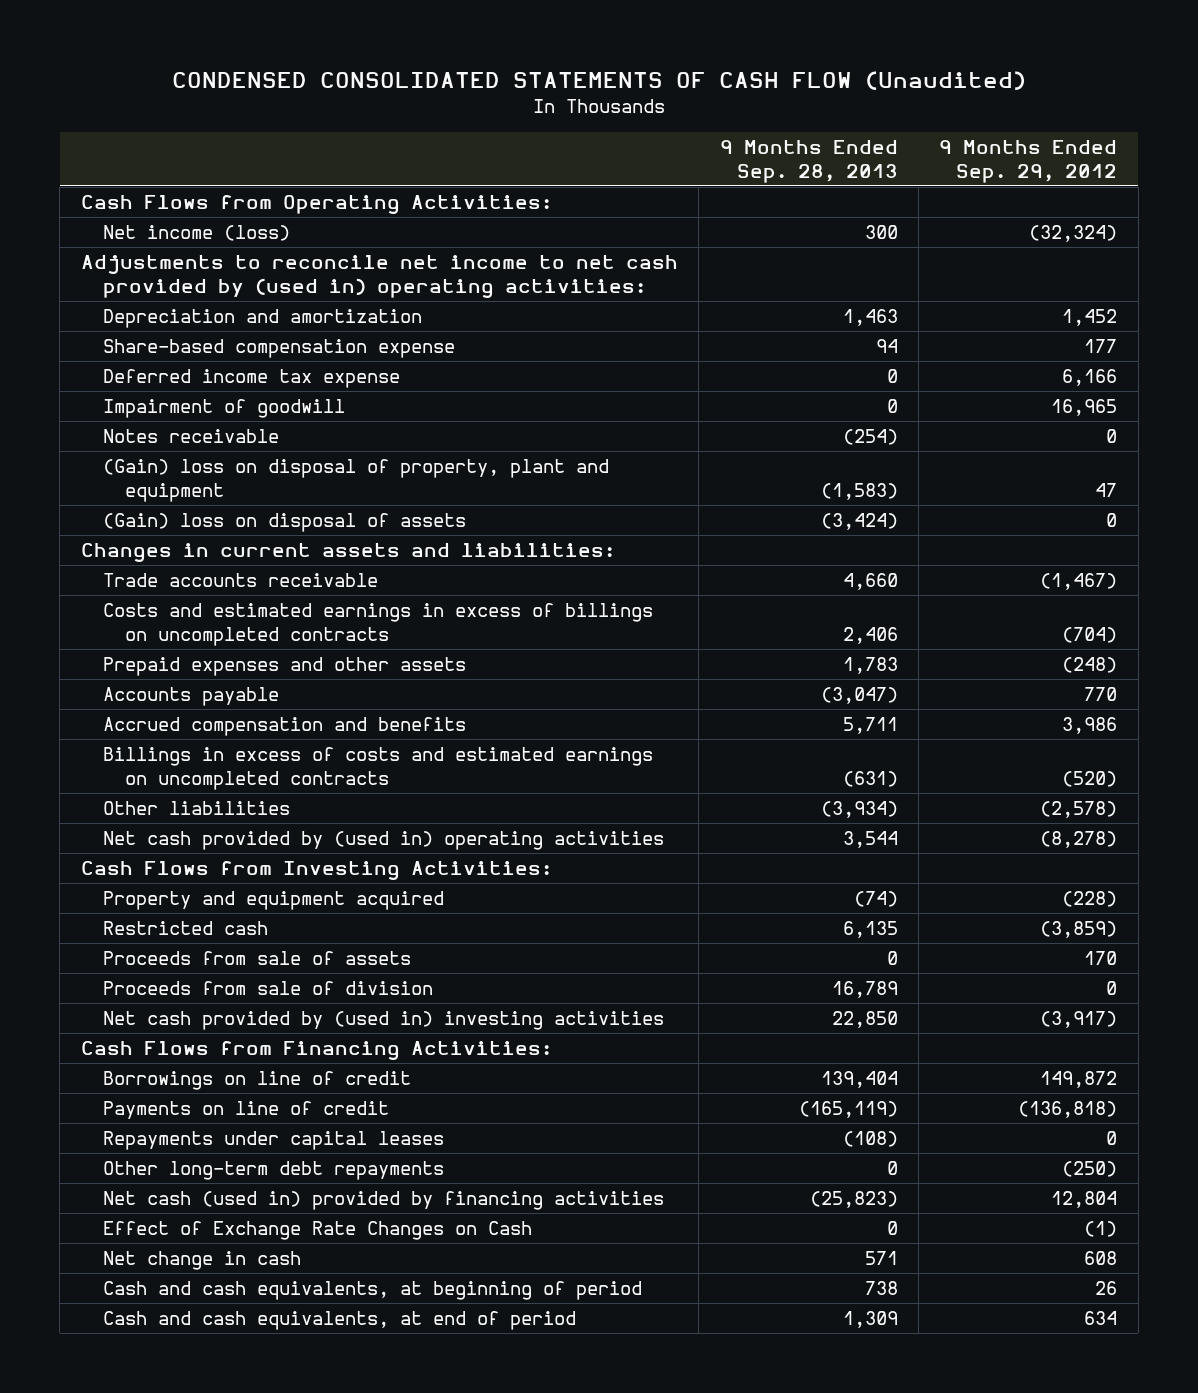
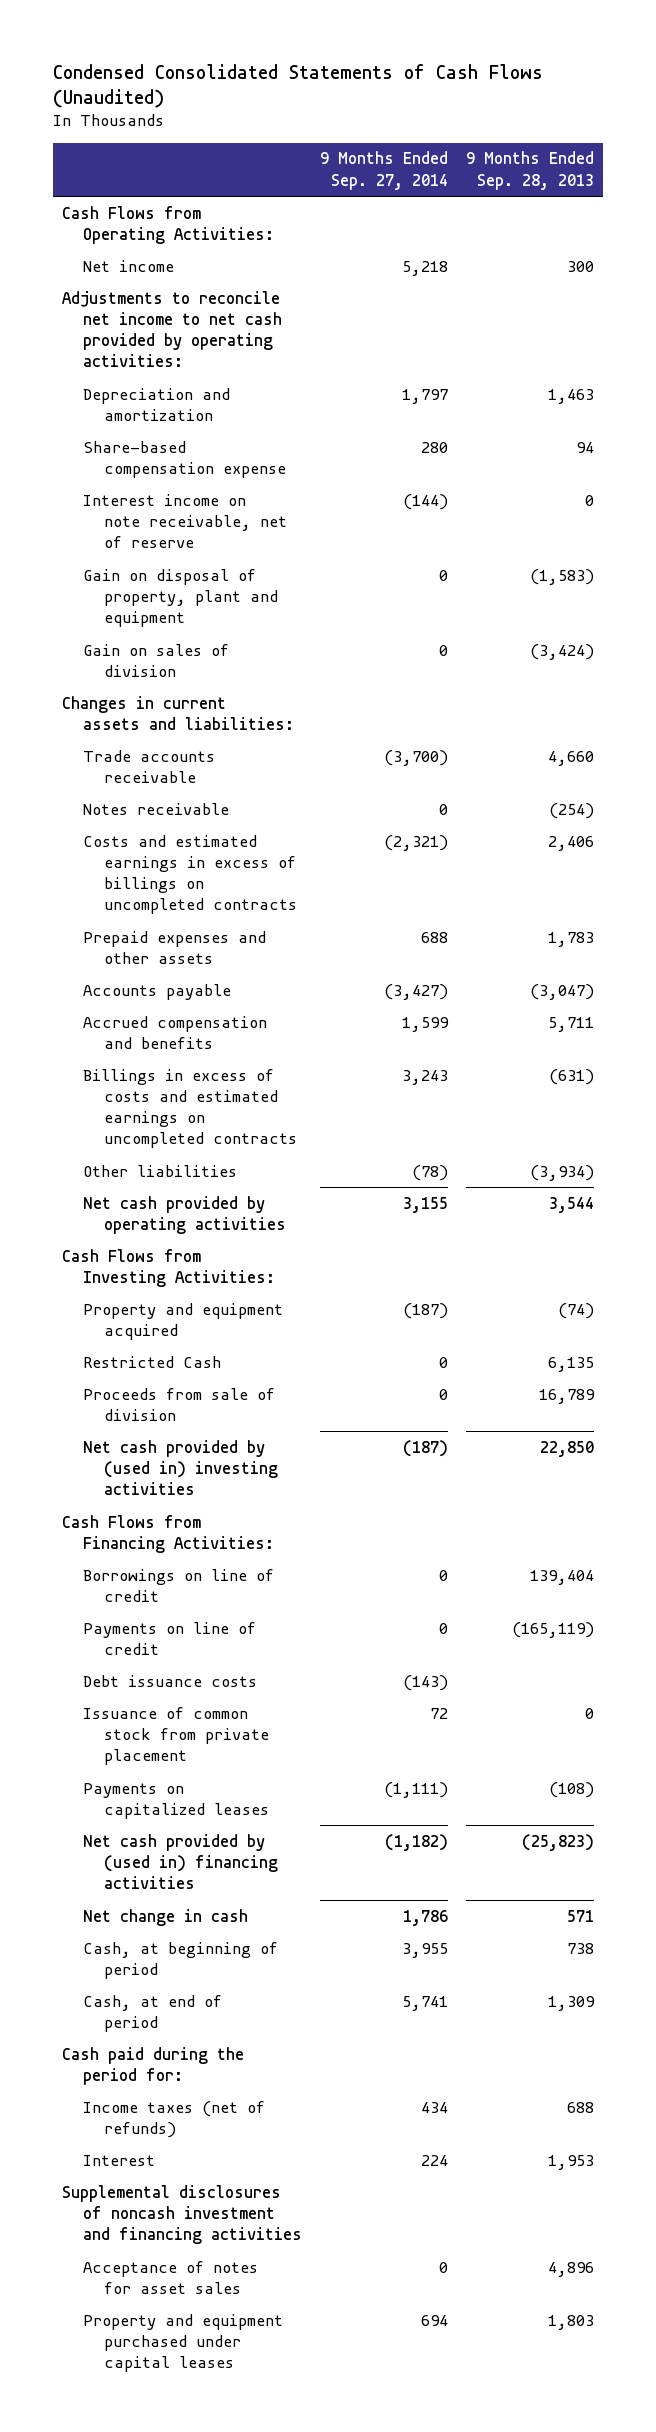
- CONDENSED CONSOLIDATED STATEMENTS OF CASH FLOW (Unaudited)
+ Condensed Consolidated Statements of Cash Flows (Unaudited)
- | 9 Months Ended Sep. 28, 2013 | 9 Months Ended Sep. 29, 2012
+ | 9 Months Ended Sep. 27, 2014 | 9 Months Ended Sep. 28, 2013
- Net income (loss) | 300 | (32,324)
- Adjustments to reconcile net income to net cash provided by (used in) operating activities:
+ Net income | 5,218 | 300
+ Adjustments to reconcile net income to net cash provided by operating activities:
- Deferred income tax expense | 0 | 6,166
- Impairment of goodwill | 0 | 16,965
- (Gain) loss on disposal of property, plant and equipment | (1,583) | 47
- (Gain) loss on disposal of assets | (3,424) | 0
+ Interest income on note receivable, net of reserve | (144) | 0
+ Gain on disposal of property, plant and equipment | 0 | (1,583)
+ Gain on sales of division | 0 | (3,424)
moved down: Notes receivable | 0 | (254)
- Net cash provided by (used in) operating activities | 3,544 | (8,278)
+ Net cash provided by operating activities | 3,155 | 3,544
- Restricted cash | 6,135 | (3,859)
- Proceeds from sale of assets | 0 | 170
+ Restricted Cash | 0 | 6,135
- Repayments under capital leases | (108) | 0
- Other long-term debt repayments | 0 | (250)
- Net cash (used in) provided by financing activities | (25,823) | 12,804
- Effect of Exchange Rate Changes on Cash | 0 | (1)
+ Debt issuance costs | (143) |
+ Issuance of common stock from private placement | 72 | 0
+ Payments on capitalized leases | (1,111) | (108)
+ Net cash provided by (used in) financing activities | (1,182) | (25,823)
- Cash and cash equivalents, at beginning of period | 738 | 26
- Cash and cash equivalents, at end of period | 1,309 | 634
+ Cash, at beginning of period | 3,955 | 738
+ Cash, at end of period | 5,741 | 1,309
+ Cash paid during the period for:
+ Income taxes (net of refunds) | 434 | 688
+ Interest | 224 | 1,953
+ Supplemental disclosures of noncash investment and financing activities
+ Acceptance of notes for asset sales | 0 | 4,896
+ Property and equipment purchased under capital leases | 694 | 1,803

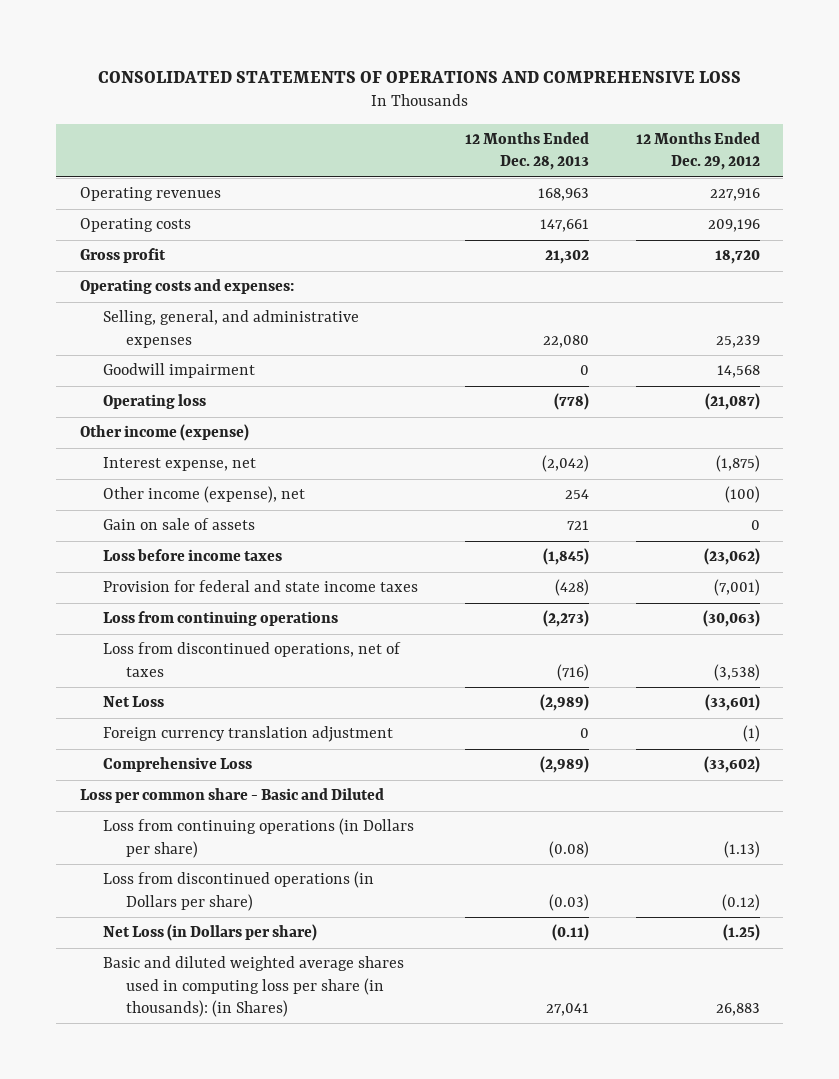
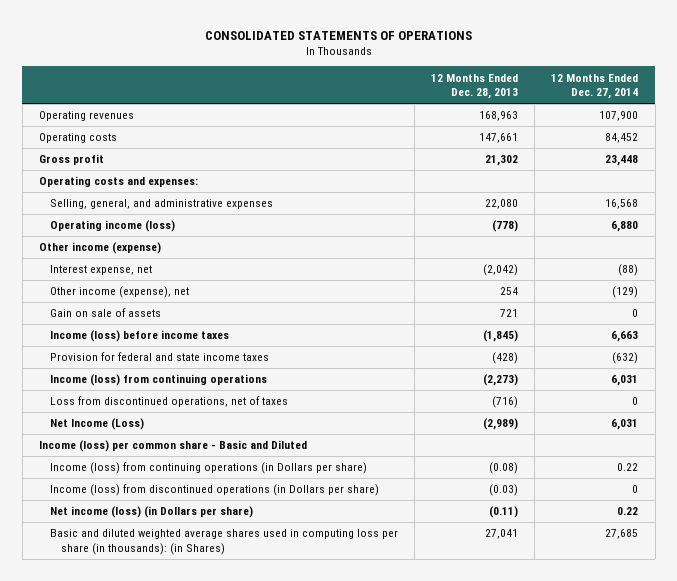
- CONSOLIDATED STATEMENTS OF OPERATIONS AND COMPREHENSIVE LOSS
+ CONSOLIDATED STATEMENTS OF OPERATIONS
- | 12 Months Ended Dec. 28, 2013 | 12 Months Ended Dec. 29, 2012
+ | 12 Months Ended Dec. 28, 2013 | 12 Months Ended Dec. 27, 2014
- Goodwill impairment | 0 | 14,568
- Operating loss | (778) | (21,087)
+ Operating income (loss) | (778) | 6,880
- Loss before income taxes | (1,845) | (23,062)
+ Income (loss) before income taxes | (1,845) | 6,663
- Loss from continuing operations | (2,273) | (30,063)
+ Income (loss) from continuing operations | (2,273) | 6,031
- Net Loss | (2,989) | (33,601)
- Foreign currency translation adjustment | 0 | (1)
- Comprehensive Loss | (2,989) | (33,602)
- Loss per common share - Basic and Diluted
- Loss from continuing operations (in Dollars per share) | (0.08) | (1.13)
- Loss from discontinued operations (in Dollars per share) | (0.03) | (0.12)
- Net Loss (in Dollars per share) | (0.11) | (1.25)
+ Net Income (Loss) | (2,989) | 6,031
+ Income (loss) per common share - Basic and Diluted
+ Income (loss) from continuing operations (in Dollars per share) | (0.08) | 0.22
+ Income (loss) from discontinued operations (in Dollars per share) | (0.03) | 0
+ Net income (loss) (in Dollars per share) | (0.11) | 0.22

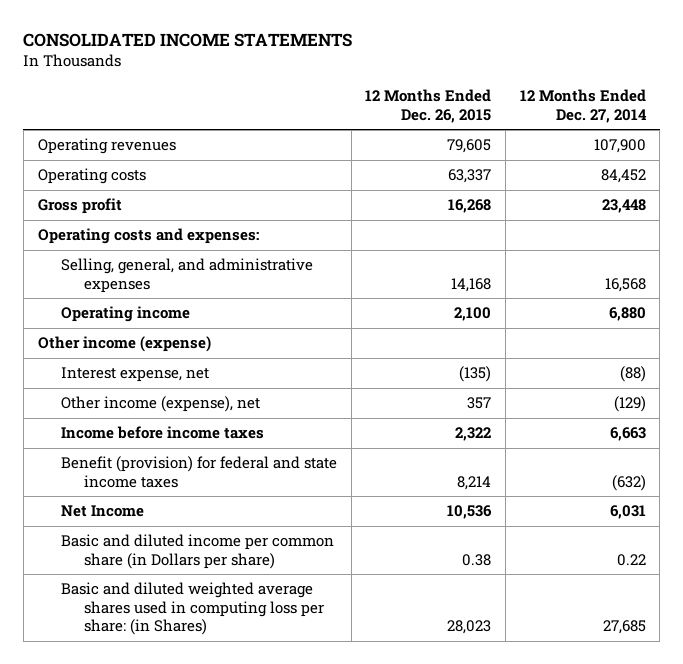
- CONSOLIDATED STATEMENTS OF OPERATIONS
+ CONSOLIDATED INCOME STATEMENTS
- | 12 Months Ended Dec. 28, 2013 | 12 Months Ended Dec. 27, 2014
+ | 12 Months Ended Dec. 26, 2015 | 12 Months Ended Dec. 27, 2014
- Operating income (loss) | (778) | 6,880
+ Operating income | 2,100 | 6,880
- Gain on sale of assets | 721 | 0
- Income (loss) before income taxes | (1,845) | 6,663
- Provision for federal and state income taxes | (428) | (632)
- Income (loss) from continuing operations | (2,273) | 6,031
- Loss from discontinued operations, net of taxes | (716) | 0
- Net Income (Loss) | (2,989) | 6,031
- Income (loss) per common share - Basic and Diluted
- Income (loss) from continuing operations (in Dollars per share) | (0.08) | 0.22
- Income (loss) from discontinued operations (in Dollars per share) | (0.03) | 0
- Net income (loss) (in Dollars per share) | (0.11) | 0.22
- Basic and diluted weighted average shares used in computing loss per share (in thousands): (in Shares) | 27,041 | 27,685
+ Income before income taxes | 2,322 | 6,663
+ Benefit (provision) for federal and state income taxes | 8,214 | (632)
+ Net Income | 10,536 | 6,031
+ Basic and diluted income per common share (in Dollars per share) | 0.38 | 0.22
+ Basic and diluted weighted average shares used in computing loss per share: (in Shares) | 28,023 | 27,685

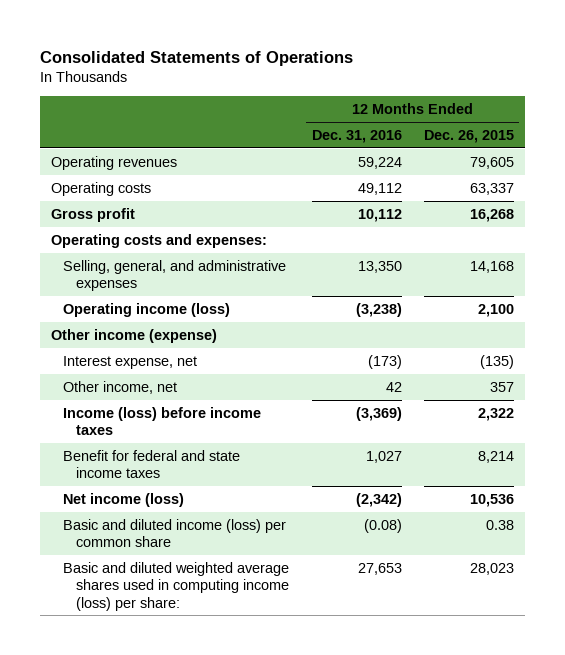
- CONSOLIDATED INCOME STATEMENTS
+ Consolidated Statements of Operations
- | 12 Months Ended Dec. 26, 2015 | 12 Months Ended Dec. 27, 2014
+ | 12 Months Ended Dec. 31, 2016 | 12 Months Ended Dec. 26, 2015
- Operating income | 2,100 | 6,880
+ Operating income (loss) | (3,238) | 2,100
- Other income (expense), net | 357 | (129)
- Income before income taxes | 2,322 | 6,663
- Benefit (provision) for federal and state income taxes | 8,214 | (632)
- Net Income | 10,536 | 6,031
- Basic and diluted income per common share (in Dollars per share) | 0.38 | 0.22
- Basic and diluted weighted average shares used in computing loss per share: (in Shares) | 28,023 | 27,685
+ Other income, net | 42 | 357
+ Income (loss) before income taxes | (3,369) | 2,322
+ Benefit for federal and state income taxes | 1,027 | 8,214
+ Net income (loss) | (2,342) | 10,536
+ Basic and diluted income (loss) per common share | (0.08) | 0.38
+ Basic and diluted weighted average shares used in computing income (loss) per share: | 27,653 | 28,023

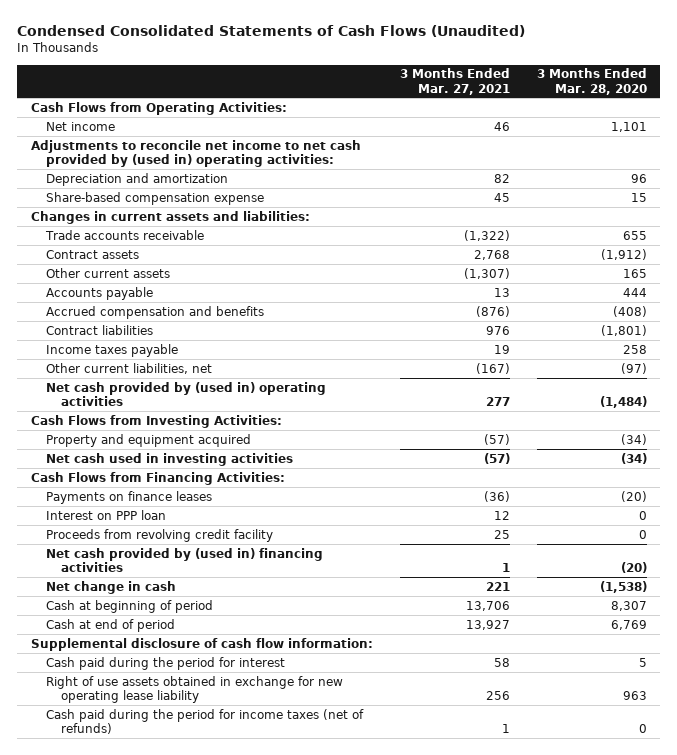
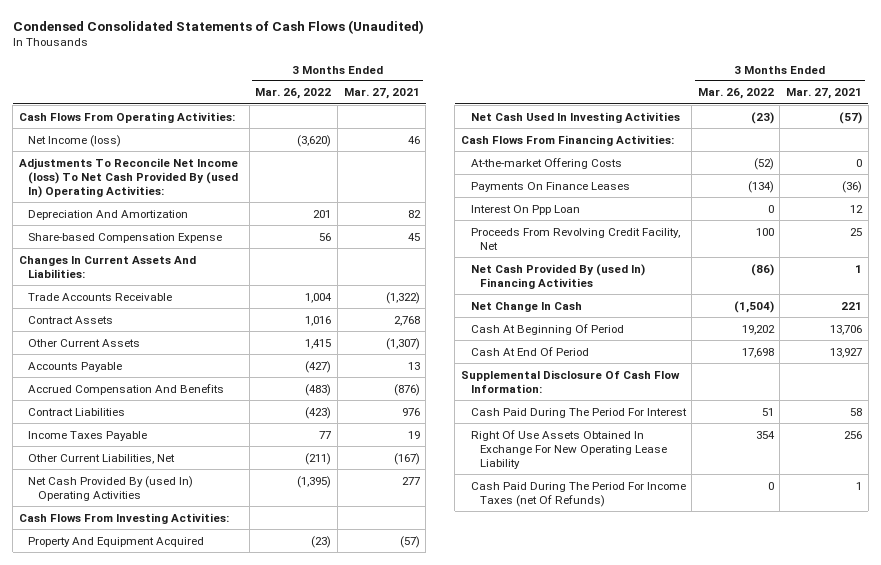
- | 3 Months Ended Mar. 27, 2021 | 3 Months Ended Mar. 28, 2020
+ | 3 Months Ended Mar. 26, 2022 | 3 Months Ended Mar. 27, 2021
- Cash Flows from Operating Activities:
- Net income | 46 | 1,101
- Adjustments to reconcile net income to net cash provided by (used in) operating activities:
- Depreciation and amortization | 82 | 96
- Share-based compensation expense | 45 | 15
- Changes in current assets and liabilities:
- Trade accounts receivable | (1,322) | 655
- Contract assets | 2,768 | (1,912)
- Other current assets | (1,307) | 165
- Accounts payable | 13 | 444
- Accrued compensation and benefits | (876) | (408)
- Contract liabilities | 976 | (1,801)
- Income taxes payable | 19 | 258
- Other current liabilities, net | (167) | (97)
- Net cash provided by (used in) operating activities | 277 | (1,484)
- Cash Flows from Investing Activities:
- Property and equipment acquired | (57) | (34)
- Net cash used in investing activities | (57) | (34)
- Cash Flows from Financing Activities:
- Payments on finance leases | (36) | (20)
- Interest on PPP loan | 12 | 0
- Proceeds from revolving credit facility | 25 | 0
- Net cash provided by (used in) financing activities | 1 | (20)
- Net change in cash | 221 | (1,538)
- Cash at beginning of period | 13,706 | 8,307
- Cash at end of period | 13,927 | 6,769
- Supplemental disclosure of cash flow information:
- Cash paid during the period for interest | 58 | 5
- Right of use assets obtained in exchange for new operating lease liability | 256 | 963
- Cash paid during the period for income taxes (net of refunds) | 1 | 0
+ Cash Flows From Operating Activities:
+ Net Income (loss) | (3,620) | 46
+ Adjustments To Reconcile Net Income (loss) To Net Cash Provided By (used In) Operating Activities:
+ Depreciation And Amortization | 201 | 82
+ Share-based Compensation Expense | 56 | 45
+ Changes In Current Assets And Liabilities:
+ Trade Accounts Receivable | 1,004 | (1,322)
+ Contract Assets | 1,016 | 2,768
+ Other Current Assets | 1,415 | (1,307)
+ Accounts Payable | (427) | 13
+ Accrued Compensation And Benefits | (483) | (876)
+ Contract Liabilities | (423) | 976
+ Income Taxes Payable | 77 | 19
+ Other Current Liabilities, Net | (211) | (167)
+ Net Cash Provided By (used In) Operating Activities | (1,395) | 277
+ Cash Flows From Investing Activities:
+ Property And Equipment Acquired | (23) | (57)
+ Net Cash Used In Investing Activities | (23) | (57)
+ Cash Flows From Financing Activities:
+ At-the-market Offering Costs | (52) | 0
+ Payments On Finance Leases | (134) | (36)
+ Interest On Ppp Loan | 0 | 12
+ Proceeds From Revolving Credit Facility, Net | 100 | 25
+ Net Cash Provided By (used In) Financing Activities | (86) | 1
+ Net Change In Cash | (1,504) | 221
+ Cash At Beginning Of Period | 19,202 | 13,706
+ Cash At End Of Period | 17,698 | 13,927
+ Supplemental Disclosure Of Cash Flow Information:
+ Cash Paid During The Period For Interest | 51 | 58
+ Right Of Use Assets Obtained In Exchange For New Operating Lease Liability | 354 | 256
+ Cash Paid During The Period For Income Taxes (net Of Refunds) | 0 | 1

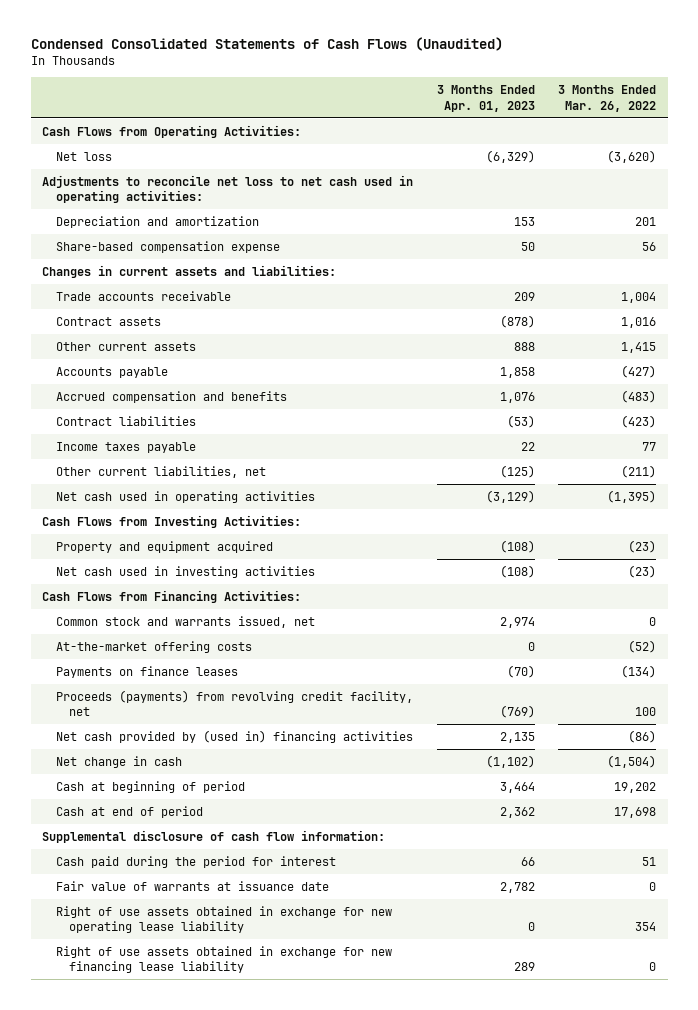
- | 3 Months Ended Mar. 26, 2022 | 3 Months Ended Mar. 27, 2021
+ | 3 Months Ended Apr. 01, 2023 | 3 Months Ended Mar. 26, 2022
- Cash Flows From Operating Activities:
- Net Income (loss) | (3,620) | 46
- Adjustments To Reconcile Net Income (loss) To Net Cash Provided By (used In) Operating Activities:
- Depreciation And Amortization | 201 | 82
- Share-based Compensation Expense | 56 | 45
- Changes In Current Assets And Liabilities:
- Trade Accounts Receivable | 1,004 | (1,322)
- Contract Assets | 1,016 | 2,768
- Other Current Assets | 1,415 | (1,307)
- Accounts Payable | (427) | 13
- Accrued Compensation And Benefits | (483) | (876)
- Contract Liabilities | (423) | 976
- Income Taxes Payable | 77 | 19
- Other Current Liabilities, Net | (211) | (167)
- Net Cash Provided By (used In) Operating Activities | (1,395) | 277
- Cash Flows From Investing Activities:
- Property And Equipment Acquired | (23) | (57)
- Net Cash Used In Investing Activities | (23) | (57)
- Cash Flows From Financing Activities:
- At-the-market Offering Costs | (52) | 0
- Payments On Finance Leases | (134) | (36)
- Interest On Ppp Loan | 0 | 12
- Proceeds From Revolving Credit Facility, Net | 100 | 25
- Net Cash Provided By (used In) Financing Activities | (86) | 1
- Net Change In Cash | (1,504) | 221
- Cash At Beginning Of Period | 19,202 | 13,706
- Cash At End Of Period | 17,698 | 13,927
- Supplemental Disclosure Of Cash Flow Information:
- Cash Paid During The Period For Interest | 51 | 58
- Right Of Use Assets Obtained In Exchange For New Operating Lease Liability | 354 | 256
- Cash Paid During The Period For Income Taxes (net Of Refunds) | 0 | 1
+ Cash Flows from Operating Activities:
+ Net loss | (6,329) | (3,620)
+ Adjustments to reconcile net loss to net cash used in operating activities:
+ Depreciation and amortization | 153 | 201
+ Share-based compensation expense | 50 | 56
+ Changes in current assets and liabilities:
+ Trade accounts receivable | 209 | 1,004
+ Contract assets | (878) | 1,016
+ Other current assets | 888 | 1,415
+ Accounts payable | 1,858 | (427)
+ Accrued compensation and benefits | 1,076 | (483)
+ Contract liabilities | (53) | (423)
+ Income taxes payable | 22 | 77
+ Other current liabilities, net | (125) | (211)
+ Net cash used in operating activities | (3,129) | (1,395)
+ Cash Flows from Investing Activities:
+ Property and equipment acquired | (108) | (23)
+ Net cash used in investing activities | (108) | (23)
+ Cash Flows from Financing Activities:
+ Common stock and warrants issued, net | 2,974 | 0
+ At-the-market offering costs | 0 | (52)
+ Payments on finance leases | (70) | (134)
+ Proceeds (payments) from revolving credit facility, net | (769) | 100
+ Net cash provided by (used in) financing activities | 2,135 | (86)
+ Net change in cash | (1,102) | (1,504)
+ Cash at beginning of period | 3,464 | 19,202
+ Cash at end of period | 2,362 | 17,698
+ Supplemental disclosure of cash flow information:
+ Cash paid during the period for interest | 66 | 51
+ Fair value of warrants at issuance date | 2,782 | 0
+ Right of use assets obtained in exchange for new operating lease liability | 0 | 354
+ Right of use assets obtained in exchange for new financing lease liability | 289 | 0

